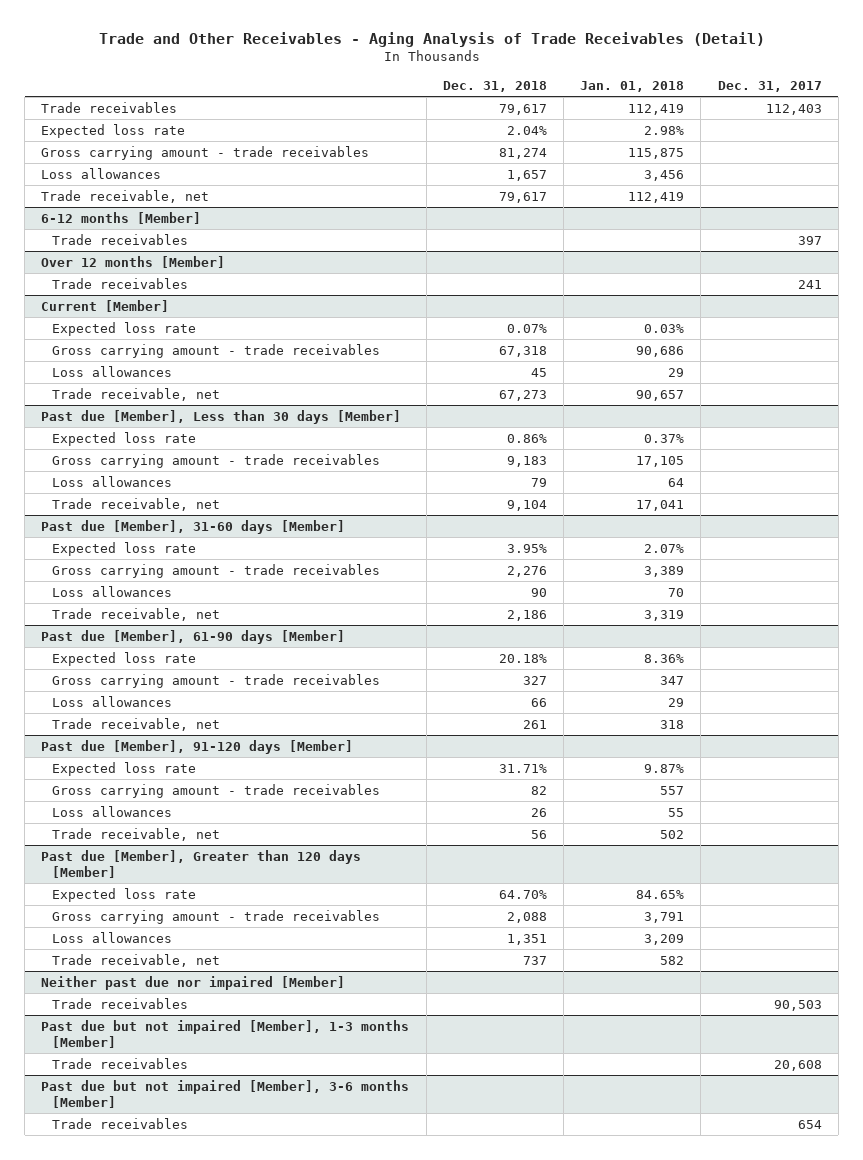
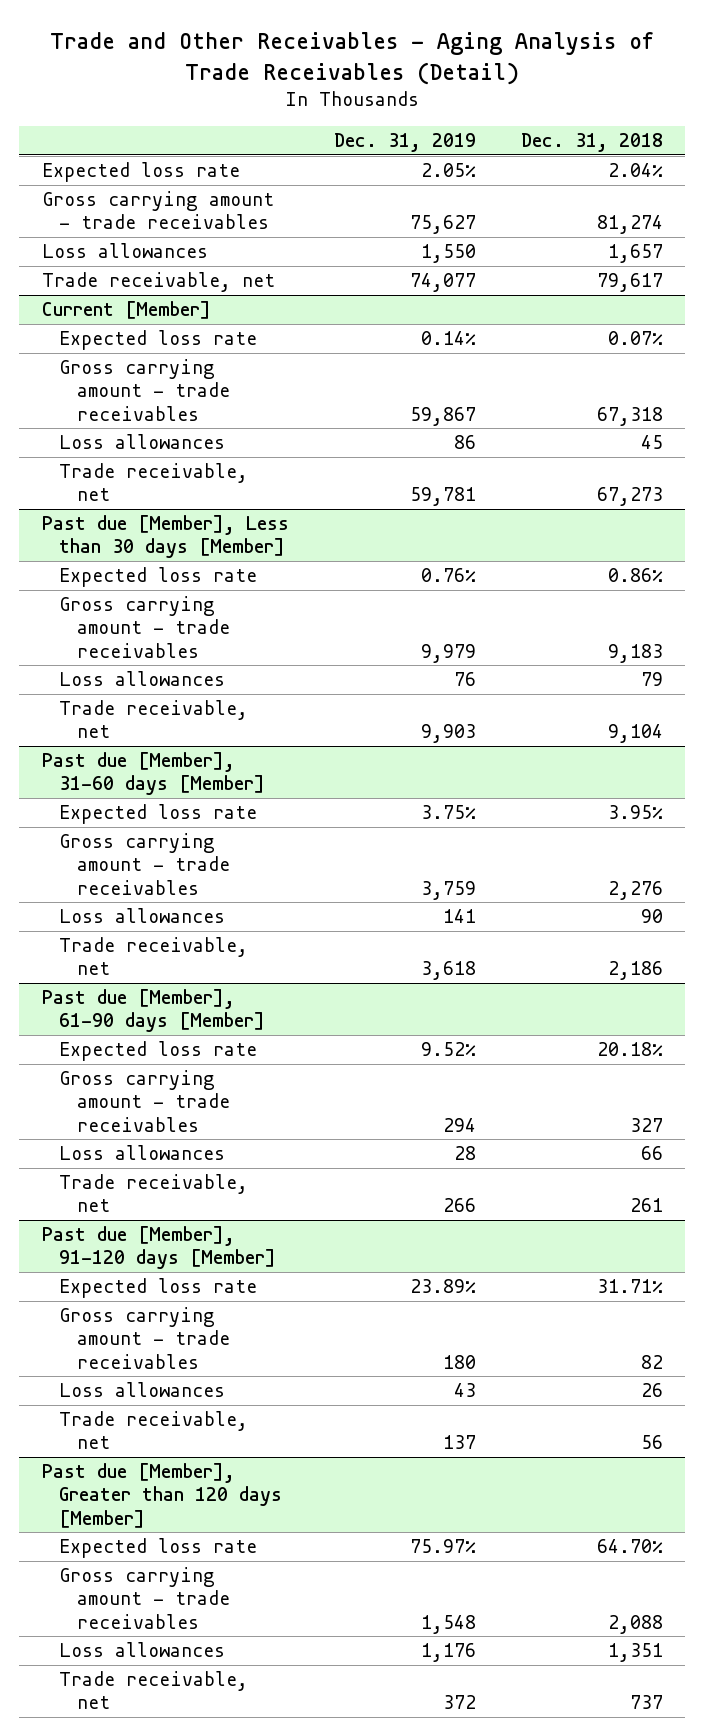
- | Dec. 31, 2018 | Jan. 01, 2018 | Dec. 31, 2017
+ | Dec. 31, 2019 | Dec. 31, 2018
- Trade receivables | 79,617 | 112,419 | 112,403
- 6-12 months [Member]
- Trade receivables | | | 397
- Over 12 months [Member]
- Trade receivables | | | 241
- Neither past due nor impaired [Member]
- Trade receivables | | | 90,503
- Past due but not impaired [Member], 1-3 months [Member]
- Trade receivables | | | 20,608
- Past due but not impaired [Member], 3-6 months [Member]
- Trade receivables | | | 654

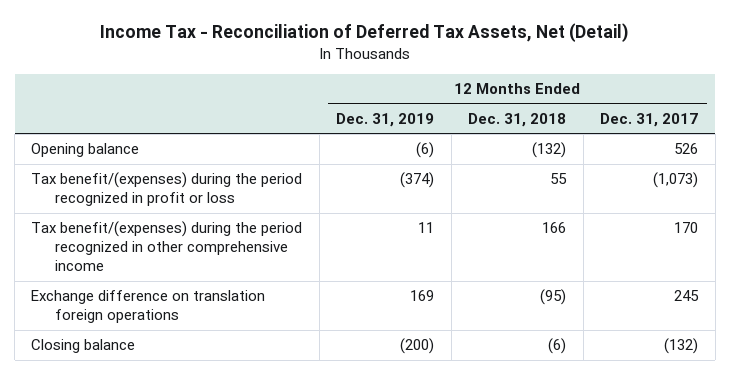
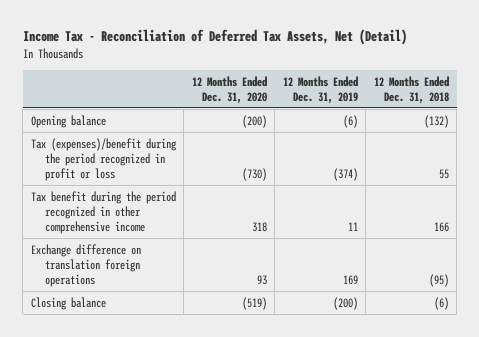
- | 12 Months Ended Dec. 31, 2019 | 12 Months Ended Dec. 31, 2018 | 12 Months Ended Dec. 31, 2017
+ | 12 Months Ended Dec. 31, 2020 | 12 Months Ended Dec. 31, 2019 | 12 Months Ended Dec. 31, 2018
- Tax benefit/(expenses) during the period recognized in profit or loss | (374) | 55 | (1,073)
- Tax benefit/(expenses) during the period recognized in other comprehensive income | 11 | 166 | 170
+ Tax (expenses)/benefit during the period recognized in profit or loss | (730) | (374) | 55
+ Tax benefit during the period recognized in other comprehensive income | 318 | 11 | 166

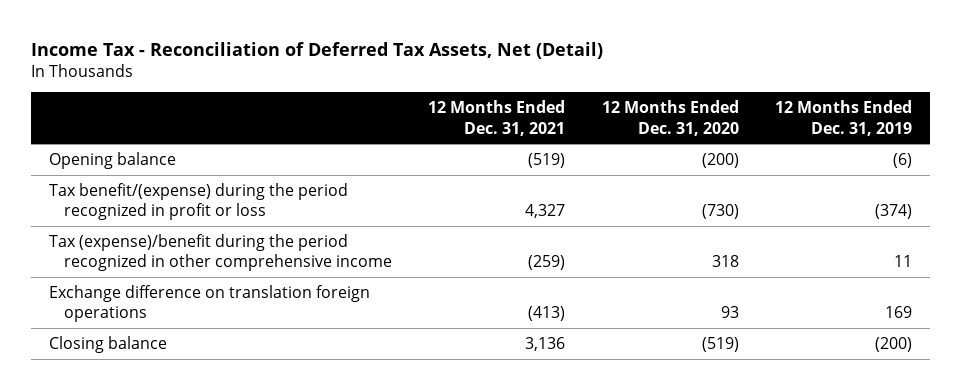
- | 12 Months Ended Dec. 31, 2020 | 12 Months Ended Dec. 31, 2019 | 12 Months Ended Dec. 31, 2018
+ | 12 Months Ended Dec. 31, 2021 | 12 Months Ended Dec. 31, 2020 | 12 Months Ended Dec. 31, 2019
- Tax (expenses)/benefit during the period recognized in profit or loss | (730) | (374) | 55
- Tax benefit during the period recognized in other comprehensive income | 318 | 11 | 166
+ Tax benefit/(expense) during the period recognized in profit or loss | 4,327 | (730) | (374)
+ Tax (expense)/benefit during the period recognized in other comprehensive income | (259) | 318 | 11

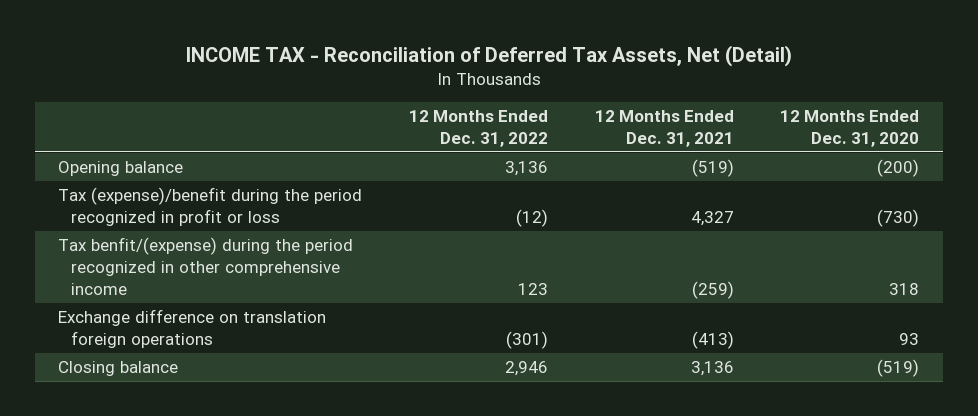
- Income Tax - Reconciliation of Deferred Tax Assets, Net (Detail)
+ INCOME TAX - Reconciliation of Deferred Tax Assets, Net (Detail)
- | 12 Months Ended Dec. 31, 2021 | 12 Months Ended Dec. 31, 2020 | 12 Months Ended Dec. 31, 2019
+ | 12 Months Ended Dec. 31, 2022 | 12 Months Ended Dec. 31, 2021 | 12 Months Ended Dec. 31, 2020
- Tax benefit/(expense) during the period recognized in profit or loss | 4,327 | (730) | (374)
- Tax (expense)/benefit during the period recognized in other comprehensive income | (259) | 318 | 11
+ Tax (expense)/benefit during the period recognized in profit or loss | (12) | 4,327 | (730)
+ Tax benfit/(expense) during the period recognized in other comprehensive income | 123 | (259) | 318

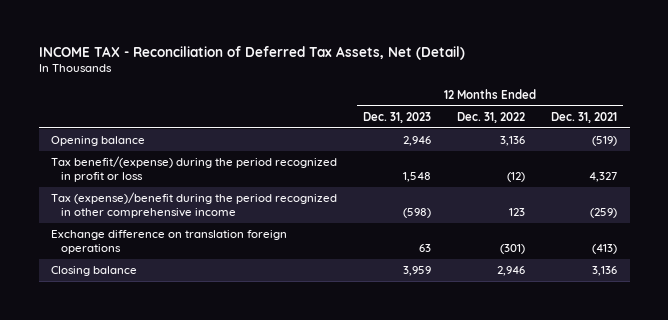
- | 12 Months Ended Dec. 31, 2022 | 12 Months Ended Dec. 31, 2021 | 12 Months Ended Dec. 31, 2020
+ | 12 Months Ended Dec. 31, 2023 | 12 Months Ended Dec. 31, 2022 | 12 Months Ended Dec. 31, 2021
- Tax (expense)/benefit during the period recognized in profit or loss | (12) | 4,327 | (730)
- Tax benfit/(expense) during the period recognized in other comprehensive income | 123 | (259) | 318
+ Tax benefit/(expense) during the period recognized in profit or loss | 1,548 | (12) | 4,327
+ Tax (expense)/benefit during the period recognized in other comprehensive income | (598) | 123 | (259)

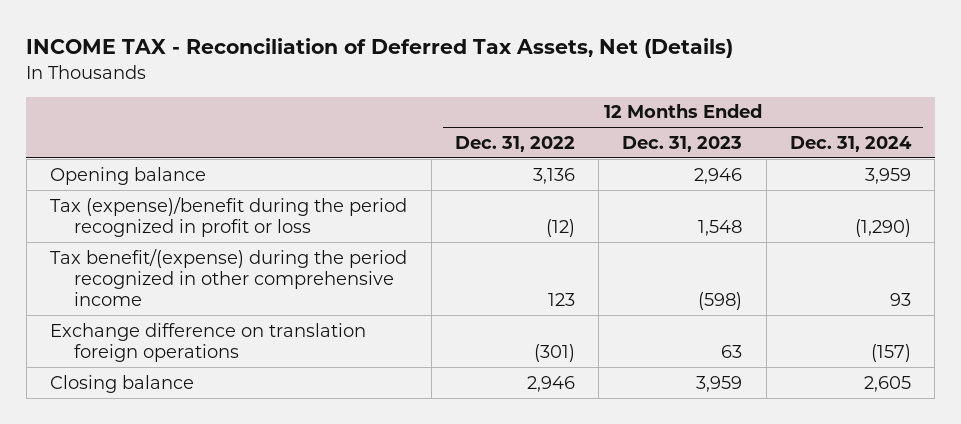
- INCOME TAX - Reconciliation of Deferred Tax Assets, Net (Detail)
+ INCOME TAX - Reconciliation of Deferred Tax Assets, Net (Details)
- | 12 Months Ended Dec. 31, 2023 | 12 Months Ended Dec. 31, 2022 | 12 Months Ended Dec. 31, 2021
+ | 12 Months Ended Dec. 31, 2022 | 12 Months Ended Dec. 31, 2023 | 12 Months Ended Dec. 31, 2024
- Tax benefit/(expense) during the period recognized in profit or loss | 1,548 | (12) | 4,327
- Tax (expense)/benefit during the period recognized in other comprehensive income | (598) | 123 | (259)
+ Tax (expense)/benefit during the period recognized in profit or loss | (12) | 1,548 | (1,290)
+ Tax benefit/(expense) during the period recognized in other comprehensive income | 123 | (598) | 93

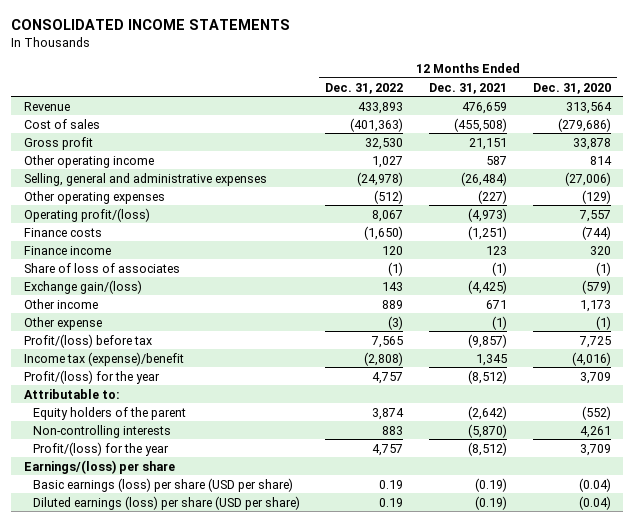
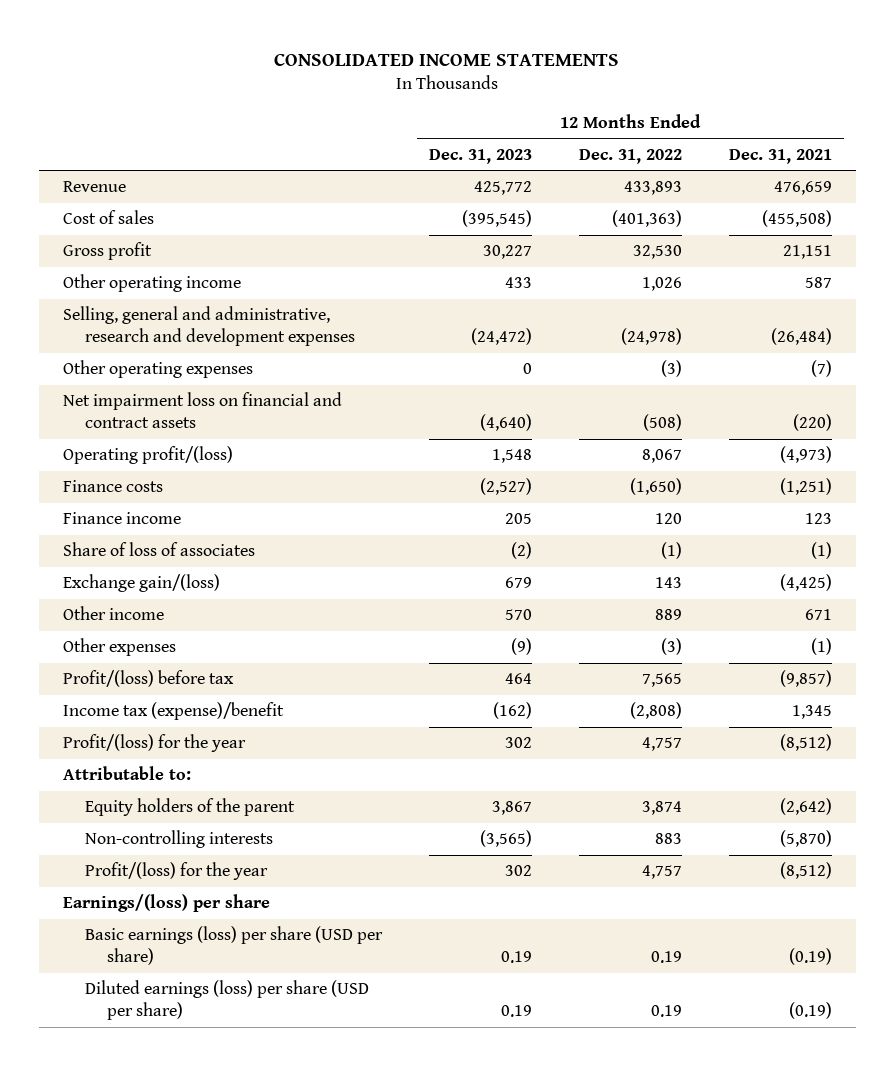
- | 12 Months Ended Dec. 31, 2022 | 12 Months Ended Dec. 31, 2021 | 12 Months Ended Dec. 31, 2020
+ | 12 Months Ended Dec. 31, 2023 | 12 Months Ended Dec. 31, 2022 | 12 Months Ended Dec. 31, 2021
- Other operating income | 1,027 | 587 | 814
- Selling, general and administrative expenses | (24,978) | (26,484) | (27,006)
- Other operating expenses | (512) | (227) | (129)
+ Other operating income | 433 | 1,026 | 587
+ Selling, general and administrative, research and development expenses | (24,472) | (24,978) | (26,484)
+ Other operating expenses | 0 | (3) | (7)
+ Net impairment loss on financial and contract assets | (4,640) | (508) | (220)
- Other expense | (3) | (1) | (1)
+ Other expenses | (9) | (3) | (1)

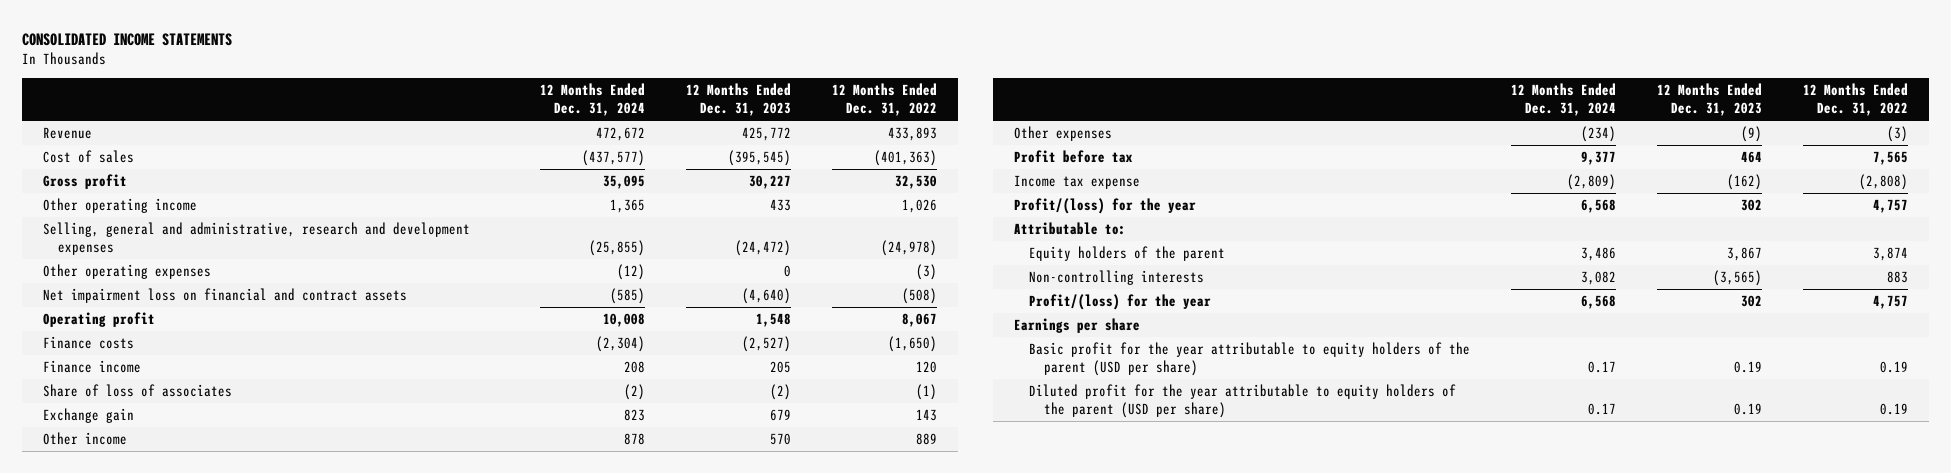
- | 12 Months Ended Dec. 31, 2023 | 12 Months Ended Dec. 31, 2022 | 12 Months Ended Dec. 31, 2021
+ | 12 Months Ended Dec. 31, 2024 | 12 Months Ended Dec. 31, 2023 | 12 Months Ended Dec. 31, 2022
- Operating profit/(loss) | 1,548 | 8,067 | (4,973)
+ Operating profit | 10,008 | 1,548 | 8,067
- Exchange gain/(loss) | 679 | 143 | (4,425)
+ Exchange gain | 823 | 679 | 143
- Profit/(loss) before tax | 464 | 7,565 | (9,857)
- Income tax (expense)/benefit | (162) | (2,808) | 1,345
+ Profit before tax | 9,377 | 464 | 7,565
+ Income tax expense | (2,809) | (162) | (2,808)
- Earnings/(loss) per share
- Basic earnings (loss) per share (USD per share) | 0.19 | 0.19 | (0.19)
- Diluted earnings (loss) per share (USD per share) | 0.19 | 0.19 | (0.19)
+ Earnings per share
+ Basic profit for the year attributable to equity holders of the parent (USD per share) | 0.17 | 0.19 | 0.19
+ Diluted profit for the year attributable to equity holders of the parent (USD per share) | 0.17 | 0.19 | 0.19

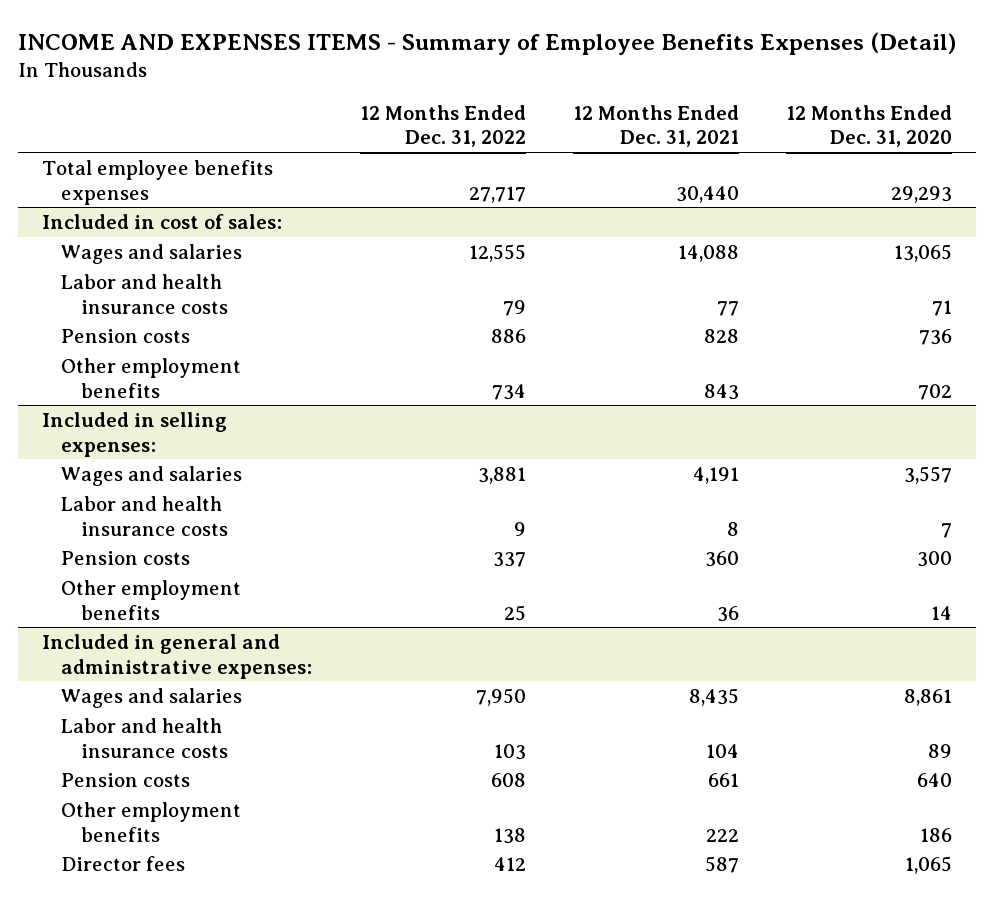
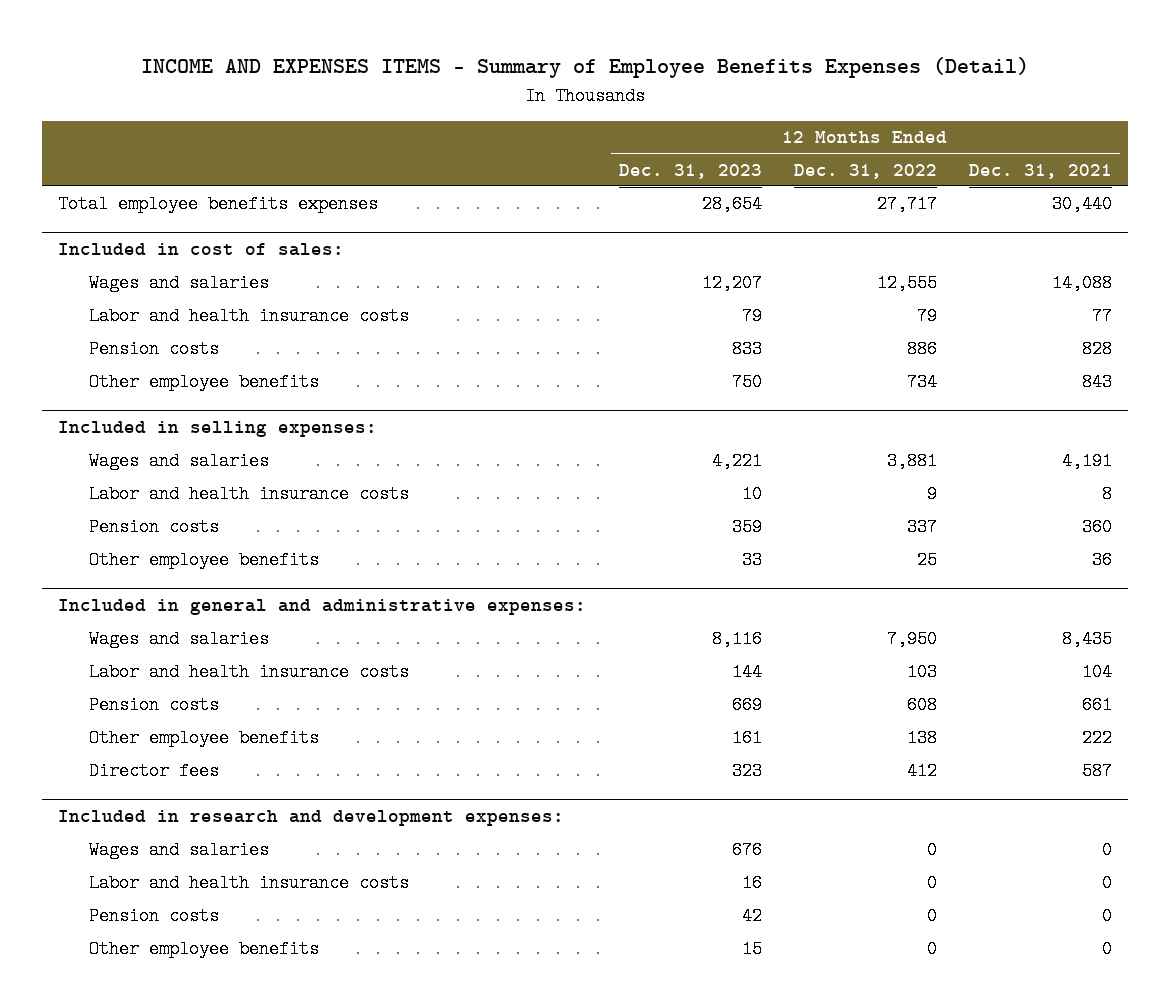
- | 12 Months Ended Dec. 31, 2022 | 12 Months Ended Dec. 31, 2021 | 12 Months Ended Dec. 31, 2020
+ | 12 Months Ended Dec. 31, 2023 | 12 Months Ended Dec. 31, 2022 | 12 Months Ended Dec. 31, 2021
@ Included in cost of sales:
- Other employment benefits | 734 | 843 | 702
+ Other employee benefits | 750 | 734 | 843
@ Included in selling expenses:
- Other employment benefits | 25 | 36 | 14
+ Other employee benefits | 33 | 25 | 36
@ Included in general and administrative expenses:
- Other employment benefits | 138 | 222 | 186
+ Other employee benefits | 161 | 138 | 222
+ Included in research and development expenses:
+ Wages and salaries | 676 | 0 | 0
+ Labor and health insurance costs | 16 | 0 | 0
+ Pension costs | 42 | 0 | 0
+ Other employee benefits | 15 | 0 | 0

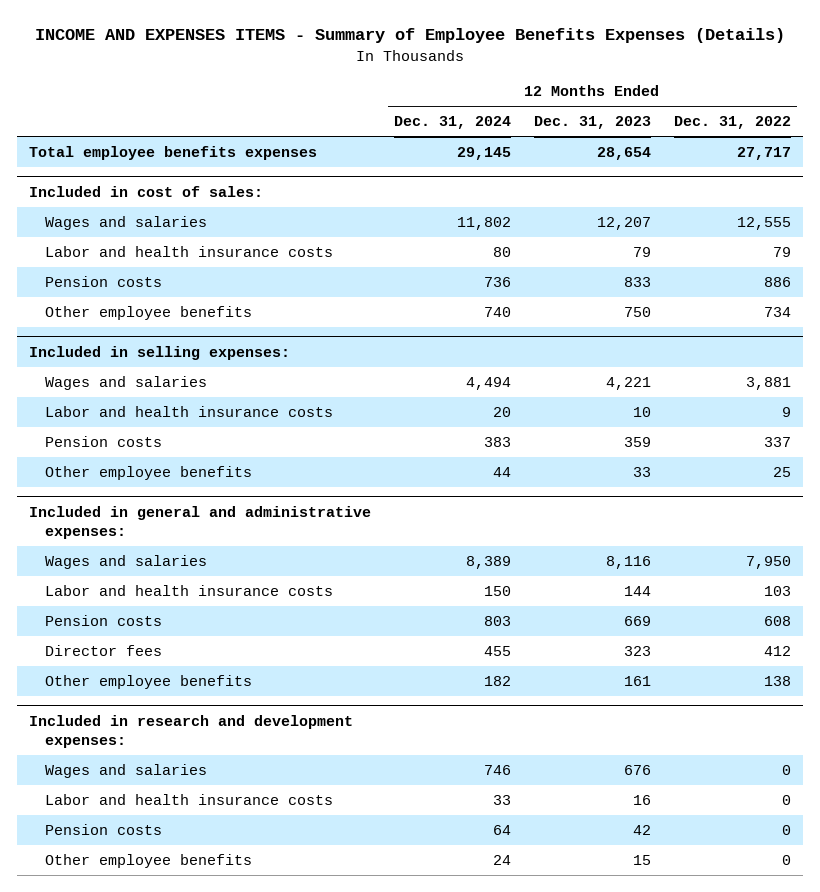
- INCOME AND EXPENSES ITEMS - Summary of Employee Benefits Expenses (Detail)
+ INCOME AND EXPENSES ITEMS - Summary of Employee Benefits Expenses (Details)
- | 12 Months Ended Dec. 31, 2023 | 12 Months Ended Dec. 31, 2022 | 12 Months Ended Dec. 31, 2021
+ | 12 Months Ended Dec. 31, 2024 | 12 Months Ended Dec. 31, 2023 | 12 Months Ended Dec. 31, 2022
@ Included in general and administrative expenses:
moved down: Other employee benefits | 182 | 161 | 138

